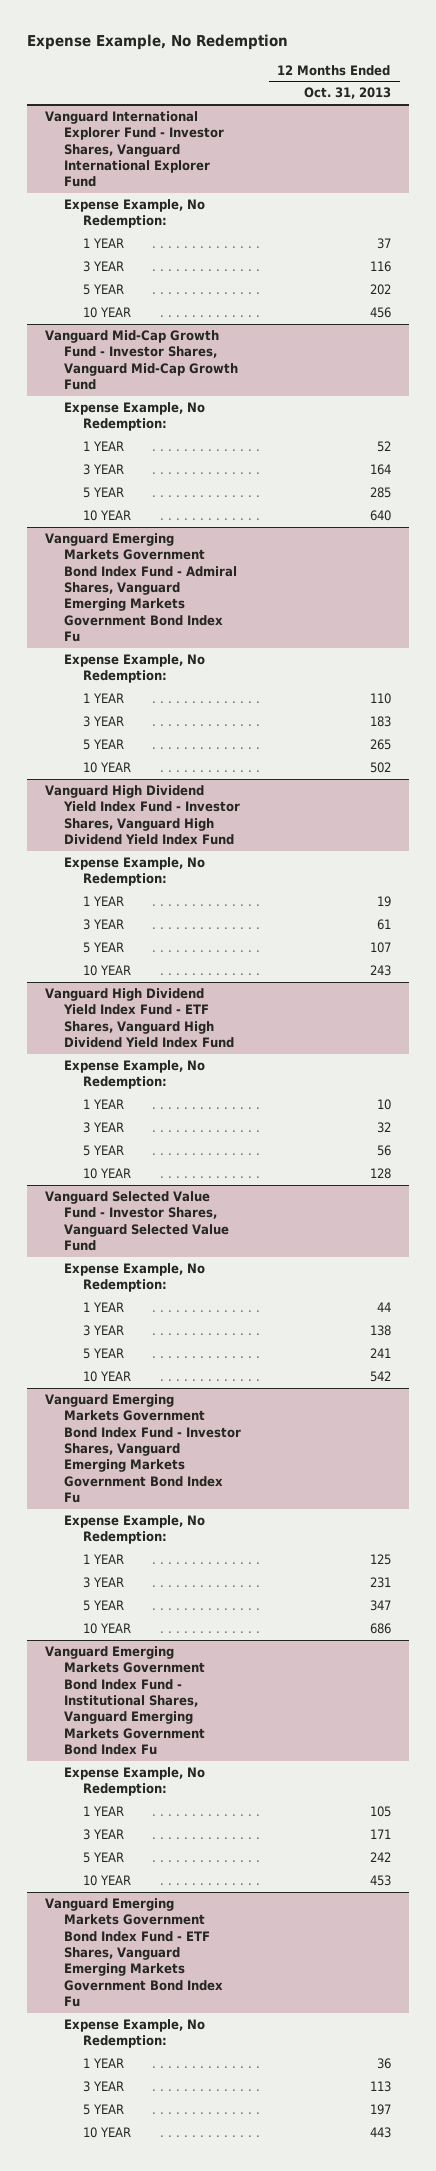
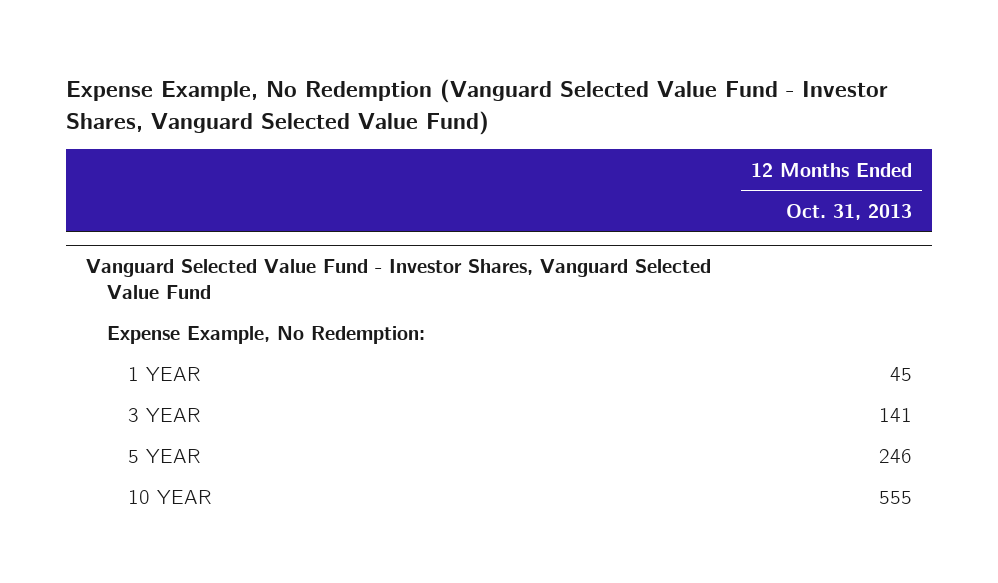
- Expense Example, No Redemption
+ Expense Example, No Redemption (Vanguard Selected Value Fund - Investor Shares, Vanguard Selected Value Fund)
- Vanguard International Explorer Fund - Investor Shares, Vanguard International Explorer Fund
- Expense Example, No Redemption:
- 1 YEAR | 37
- 3 YEAR | 116
- 5 YEAR | 202
- 10 YEAR | 456
- Vanguard Mid-Cap Growth Fund - Investor Shares, Vanguard Mid-Cap Growth Fund
- Expense Example, No Redemption:
- 1 YEAR | 52
- 3 YEAR | 164
- 5 YEAR | 285
- 10 YEAR | 640
- Vanguard Emerging Markets Government Bond Index Fund - Admiral Shares, Vanguard Emerging Markets Government Bond Index Fu
- Expense Example, No Redemption:
- 1 YEAR | 110
- 3 YEAR | 183
- 5 YEAR | 265
- 10 YEAR | 502
- Vanguard High Dividend Yield Index Fund - Investor Shares, Vanguard High Dividend Yield Index Fund
- Expense Example, No Redemption:
- 1 YEAR | 19
- 3 YEAR | 61
- 5 YEAR | 107
- 10 YEAR | 243
- Vanguard High Dividend Yield Index Fund - ETF Shares, Vanguard High Dividend Yield Index Fund
- Expense Example, No Redemption:
- 1 YEAR | 10
- 3 YEAR | 32
- 5 YEAR | 56
- 10 YEAR | 128
@ Vanguard Selected Value Fund - Investor Shares, Vanguard Selected Value Fund
- 1 YEAR | 44
- 3 YEAR | 138
- 5 YEAR | 241
- 10 YEAR | 542
- Vanguard Emerging Markets Government Bond Index Fund - Investor Shares, Vanguard Emerging Markets Government Bond Index Fu
- Expense Example, No Redemption:
- 1 YEAR | 125
- 3 YEAR | 231
- 5 YEAR | 347
- 10 YEAR | 686
- Vanguard Emerging Markets Government Bond Index Fund - Institutional Shares, Vanguard Emerging Markets Government Bond Index Fu
- Expense Example, No Redemption:
- 1 YEAR | 105
- 3 YEAR | 171
- 5 YEAR | 242
- 10 YEAR | 453
- Vanguard Emerging Markets Government Bond Index Fund - ETF Shares, Vanguard Emerging Markets Government Bond Index Fu
- Expense Example, No Redemption:
- 1 YEAR | 36
- 3 YEAR | 113
- 5 YEAR | 197
- 10 YEAR | 443
@ Vanguard Selected Value Fund - Investor Shares, Vanguard Selected Value Fund
+ 1 YEAR | 45
+ 3 YEAR | 141
+ 5 YEAR | 246
+ 10 YEAR | 555

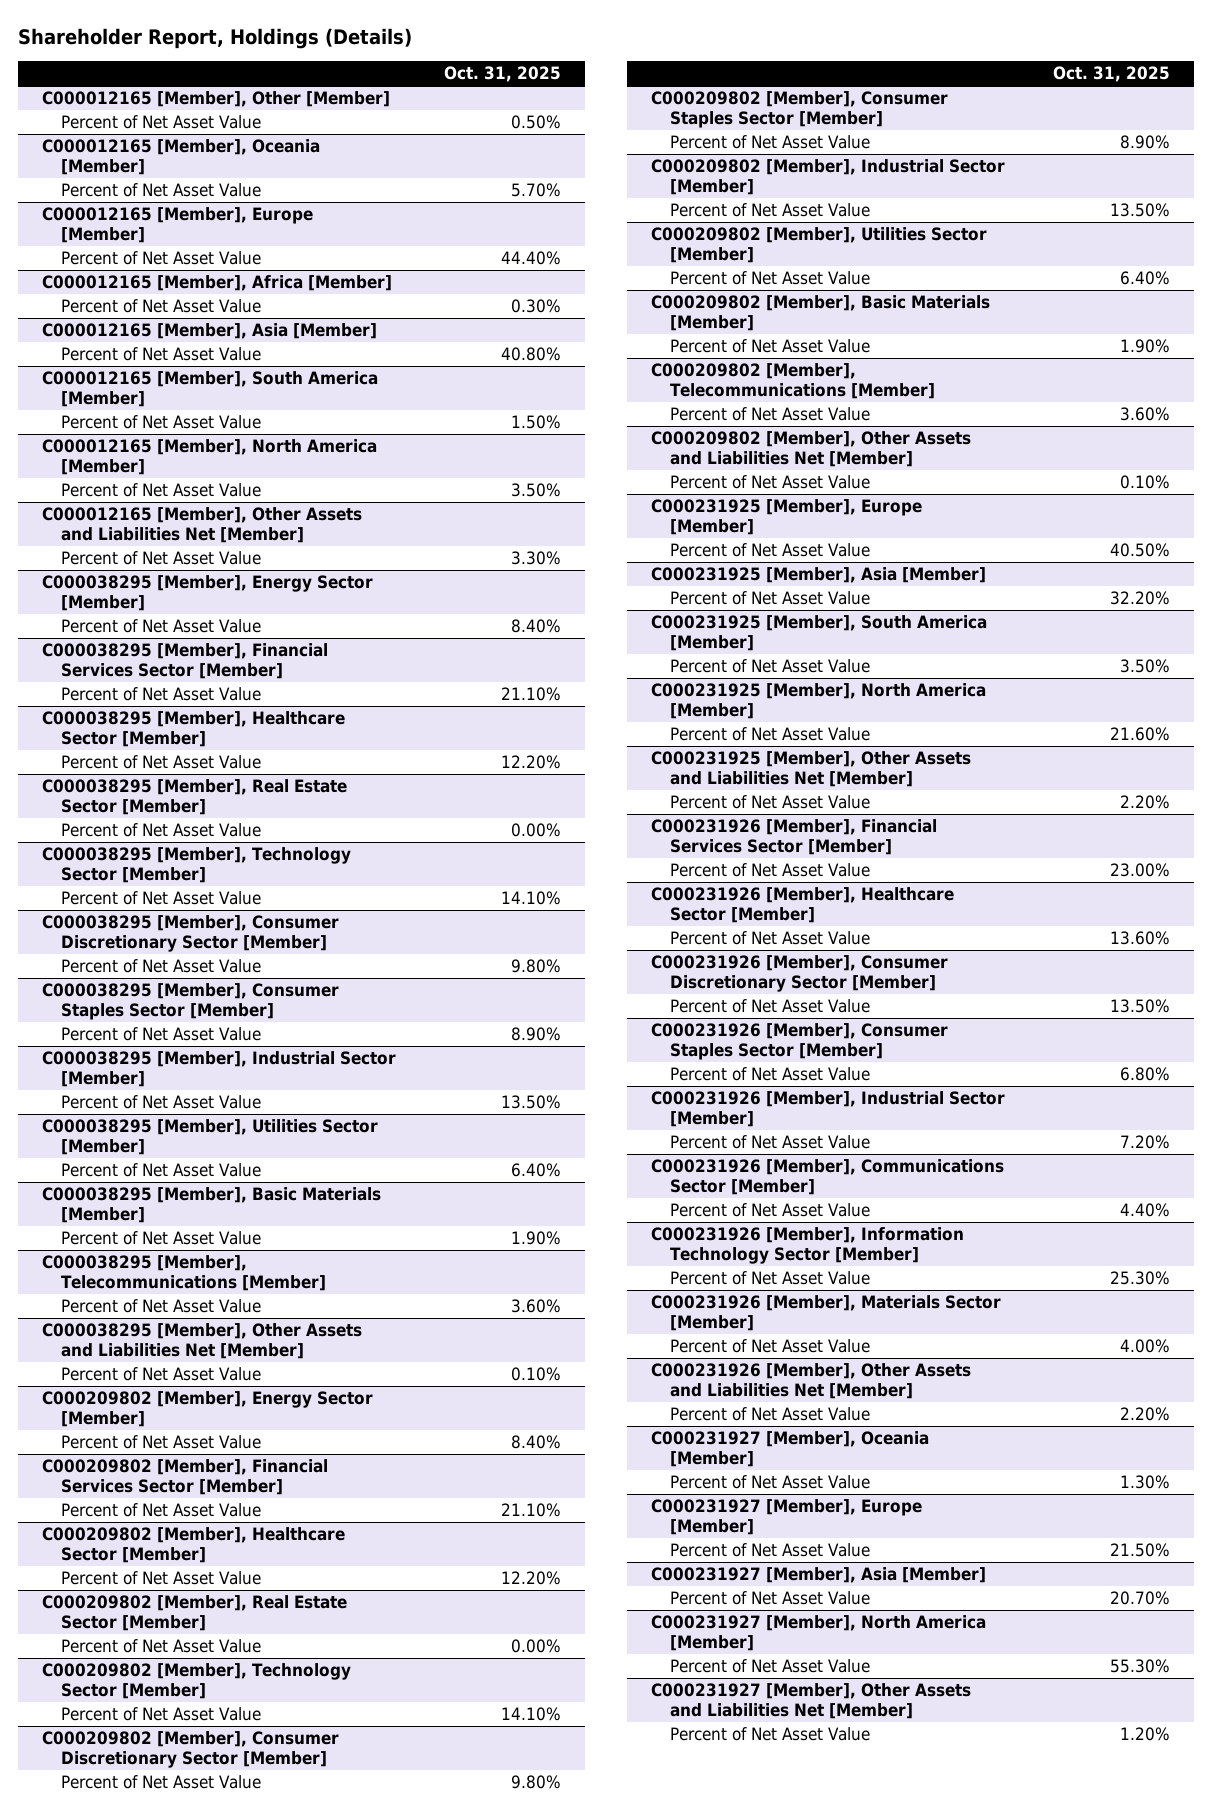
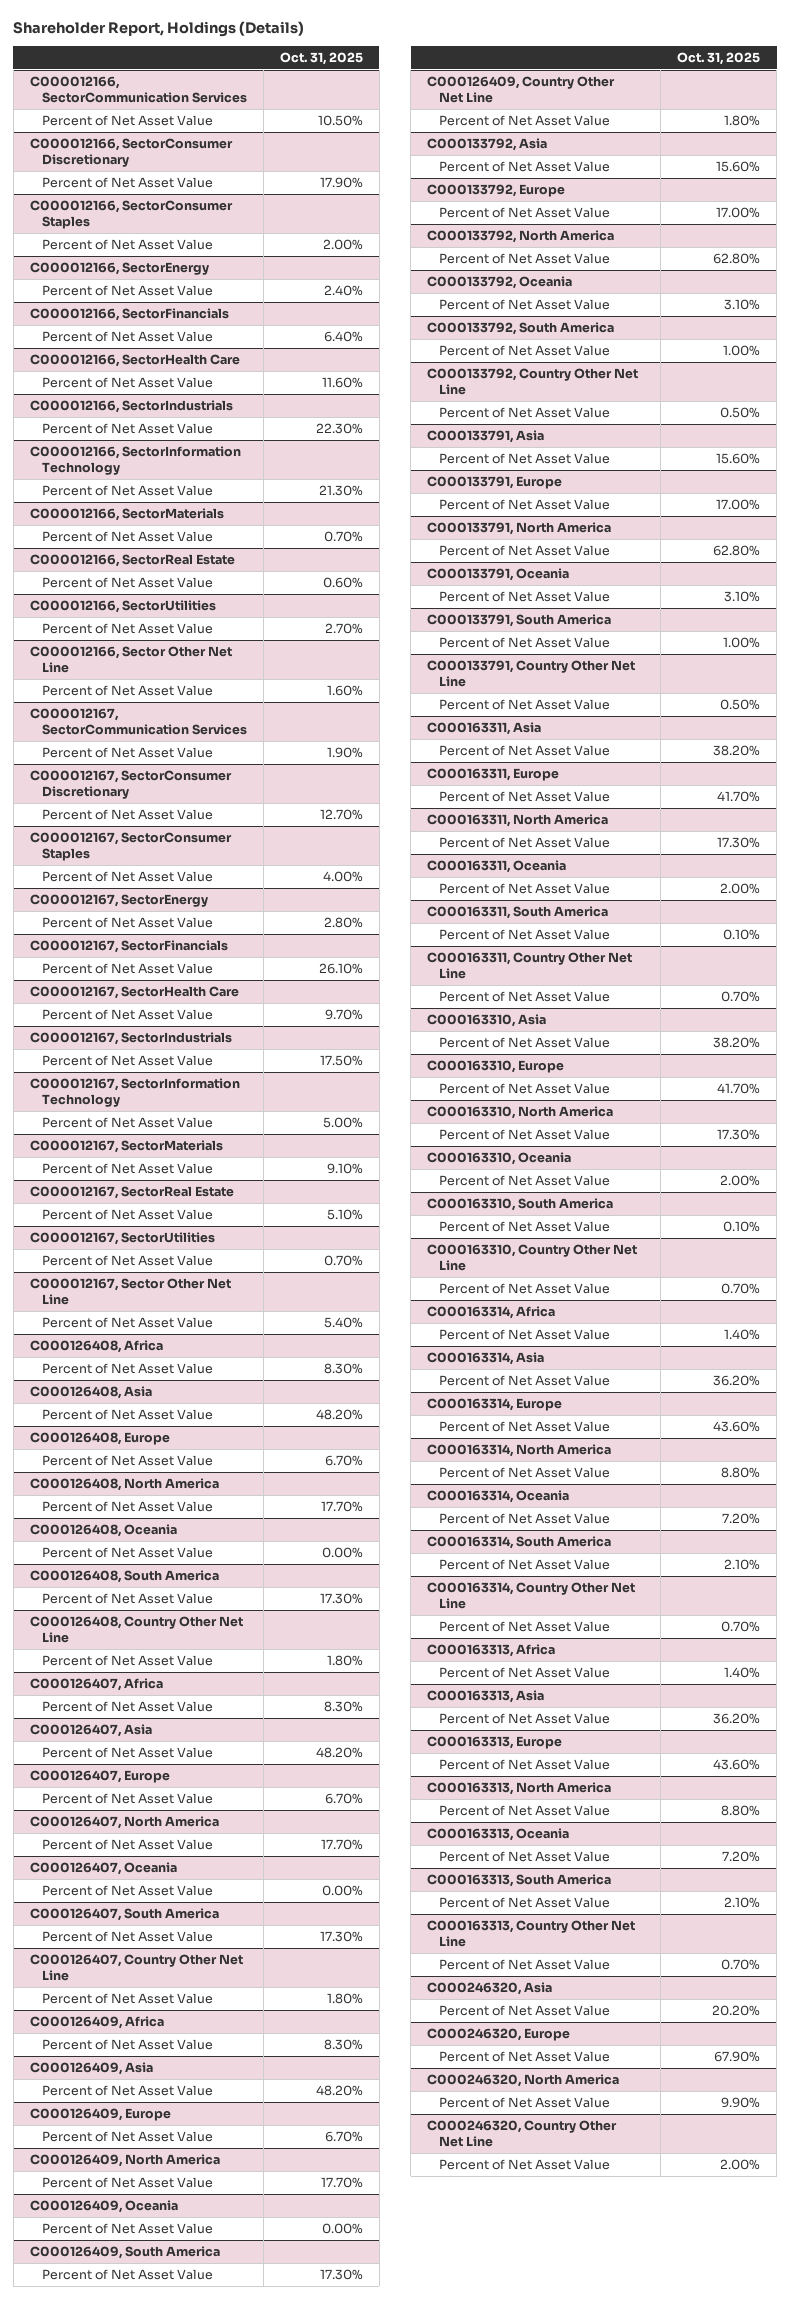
- C000012165 [Member], Other [Member]
- Percent of Net Asset Value | 0.50%
- C000012165 [Member], Oceania [Member]
- Percent of Net Asset Value | 5.70%
- C000012165 [Member], Europe [Member]
- Percent of Net Asset Value | 44.40%
- C000012165 [Member], Africa [Member]
- Percent of Net Asset Value | 0.30%
- C000012165 [Member], Asia [Member]
- Percent of Net Asset Value | 40.80%
- C000012165 [Member], South America [Member]
- Percent of Net Asset Value | 1.50%
- C000012165 [Member], North America [Member]
- Percent of Net Asset Value | 3.50%
- C000012165 [Member], Other Assets and Liabilities Net [Member]
- Percent of Net Asset Value | 3.30%
- C000038295 [Member], Energy Sector [Member]
- Percent of Net Asset Value | 8.40%
- C000038295 [Member], Financial Services Sector [Member]
- Percent of Net Asset Value | 21.10%
- C000038295 [Member], Healthcare Sector [Member]
- Percent of Net Asset Value | 12.20%
- C000038295 [Member], Real Estate Sector [Member]
- Percent of Net Asset Value | 0.00%
- C000038295 [Member], Technology Sector [Member]
- Percent of Net Asset Value | 14.10%
- C000038295 [Member], Consumer Discretionary Sector [Member]
- Percent of Net Asset Value | 9.80%
- C000038295 [Member], Consumer Staples Sector [Member]
- Percent of Net Asset Value | 8.90%
- C000038295 [Member], Industrial Sector [Member]
- Percent of Net Asset Value | 13.50%
- C000038295 [Member], Utilities Sector [Member]
+ C000012166, SectorCommunication Services
+ Percent of Net Asset Value | 10.50%
+ C000012166, SectorConsumer Discretionary
+ Percent of Net Asset Value | 17.90%
+ C000012166, SectorConsumer Staples
+ Percent of Net Asset Value | 2.00%
+ C000012166, SectorEnergy
+ Percent of Net Asset Value | 2.40%
+ C000012166, SectorFinancials
- C000038295 [Member], Basic Materials [Member]
+ C000012166, SectorHealth Care
+ Percent of Net Asset Value | 11.60%
+ C000012166, SectorIndustrials
+ Percent of Net Asset Value | 22.30%
+ C000012166, SectorInformation Technology
+ Percent of Net Asset Value | 21.30%
+ C000012166, SectorMaterials
+ Percent of Net Asset Value | 0.70%
+ C000012166, SectorReal Estate
+ Percent of Net Asset Value | 0.60%
+ C000012166, SectorUtilities
+ Percent of Net Asset Value | 2.70%
+ C000012166, Sector Other Net Line
+ Percent of Net Asset Value | 1.60%
+ C000012167, SectorCommunication Services
- C000038295 [Member], Telecommunications [Member]
- Percent of Net Asset Value | 3.60%
- C000038295 [Member], Other Assets and Liabilities Net [Member]
- Percent of Net Asset Value | 0.10%
- C000209802 [Member], Energy Sector [Member]
- Percent of Net Asset Value | 8.40%
- C000209802 [Member], Financial Services Sector [Member]
- Percent of Net Asset Value | 21.10%
- C000209802 [Member], Healthcare Sector [Member]
- Percent of Net Asset Value | 12.20%
- C000209802 [Member], Real Estate Sector [Member]
+ C000012167, SectorConsumer Discretionary
+ Percent of Net Asset Value | 12.70%
+ C000012167, SectorConsumer Staples
+ Percent of Net Asset Value | 4.00%
+ C000012167, SectorEnergy
+ Percent of Net Asset Value | 2.80%
+ C000012167, SectorFinancials
+ Percent of Net Asset Value | 26.10%
+ C000012167, SectorHealth Care
+ Percent of Net Asset Value | 9.70%
+ C000012167, SectorIndustrials
+ Percent of Net Asset Value | 17.50%
+ C000012167, SectorInformation Technology
+ Percent of Net Asset Value | 5.00%
+ C000012167, SectorMaterials
+ Percent of Net Asset Value | 9.10%
+ C000012167, SectorReal Estate
+ Percent of Net Asset Value | 5.10%
+ C000012167, SectorUtilities
+ Percent of Net Asset Value | 0.70%
+ C000012167, Sector Other Net Line
+ Percent of Net Asset Value | 5.40%
+ C000126408, Africa
+ Percent of Net Asset Value | 8.30%
+ C000126408, Asia
+ Percent of Net Asset Value | 48.20%
+ C000126408, Europe
+ Percent of Net Asset Value | 6.70%
+ C000126408, North America
+ Percent of Net Asset Value | 17.70%
+ C000126408, Oceania
- C000209802 [Member], Technology Sector [Member]
- Percent of Net Asset Value | 14.10%
- C000209802 [Member], Consumer Discretionary Sector [Member]
- Percent of Net Asset Value | 9.80%
- C000209802 [Member], Consumer Staples Sector [Member]
- Percent of Net Asset Value | 8.90%
- C000209802 [Member], Industrial Sector [Member]
- Percent of Net Asset Value | 13.50%
- C000209802 [Member], Utilities Sector [Member]
- Percent of Net Asset Value | 6.40%
- C000209802 [Member], Basic Materials [Member]
- Percent of Net Asset Value | 1.90%
- C000209802 [Member], Telecommunications [Member]
- Percent of Net Asset Value | 3.60%
- C000209802 [Member], Other Assets and Liabilities Net [Member]
+ C000126408, South America
+ Percent of Net Asset Value | 17.30%
+ C000126408, Country Other Net Line
+ Percent of Net Asset Value | 1.80%
+ C000126407, Africa
+ Percent of Net Asset Value | 8.30%
+ C000126407, Asia
+ Percent of Net Asset Value | 48.20%
+ C000126407, Europe
+ Percent of Net Asset Value | 6.70%
+ C000126407, North America
+ Percent of Net Asset Value | 17.70%
+ C000126407, Oceania
+ Percent of Net Asset Value | 0.00%
+ C000126407, South America
+ Percent of Net Asset Value | 17.30%
+ C000126407, Country Other Net Line
+ Percent of Net Asset Value | 1.80%
+ C000126409, Africa
+ Percent of Net Asset Value | 8.30%
+ C000126409, Asia
+ Percent of Net Asset Value | 48.20%
+ C000126409, Europe
+ Percent of Net Asset Value | 6.70%
+ C000126409, North America
+ Percent of Net Asset Value | 17.70%
+ C000126409, Oceania
+ Percent of Net Asset Value | 0.00%
+ C000126409, South America
+ Percent of Net Asset Value | 17.30%
+ C000126409, Country Other Net Line
+ Percent of Net Asset Value | 1.80%
+ C000133792, Asia
+ Percent of Net Asset Value | 15.60%
+ C000133792, Europe
+ Percent of Net Asset Value | 17.00%
+ C000133792, North America
+ Percent of Net Asset Value | 62.80%
+ C000133792, Oceania
+ Percent of Net Asset Value | 3.10%
+ C000133792, South America
+ Percent of Net Asset Value | 1.00%
+ C000133792, Country Other Net Line
+ Percent of Net Asset Value | 0.50%
+ C000133791, Asia
+ Percent of Net Asset Value | 15.60%
+ C000133791, Europe
+ Percent of Net Asset Value | 17.00%
+ C000133791, North America
+ Percent of Net Asset Value | 62.80%
+ C000133791, Oceania
+ Percent of Net Asset Value | 3.10%
+ C000133791, South America
+ Percent of Net Asset Value | 1.00%
+ C000133791, Country Other Net Line
+ Percent of Net Asset Value | 0.50%
+ C000163311, Asia
+ Percent of Net Asset Value | 38.20%
+ C000163311, Europe
+ Percent of Net Asset Value | 41.70%
+ C000163311, North America
+ Percent of Net Asset Value | 17.30%
+ C000163311, Oceania
+ Percent of Net Asset Value | 2.00%
+ C000163311, South America
- C000231925 [Member], Europe [Member]
- Percent of Net Asset Value | 40.50%
- C000231925 [Member], Asia [Member]
- Percent of Net Asset Value | 32.20%
- C000231925 [Member], South America [Member]
- Percent of Net Asset Value | 3.50%
- C000231925 [Member], North America [Member]
- Percent of Net Asset Value | 21.60%
- C000231925 [Member], Other Assets and Liabilities Net [Member]
- Percent of Net Asset Value | 2.20%
- C000231926 [Member], Financial Services Sector [Member]
- Percent of Net Asset Value | 23.00%
- C000231926 [Member], Healthcare Sector [Member]
- Percent of Net Asset Value | 13.60%
- C000231926 [Member], Consumer Discretionary Sector [Member]
- Percent of Net Asset Value | 13.50%
- C000231926 [Member], Consumer Staples Sector [Member]
- Percent of Net Asset Value | 6.80%
- C000231926 [Member], Industrial Sector [Member]
+ C000163311, Country Other Net Line
+ Percent of Net Asset Value | 0.70%
+ C000163310, Asia
+ Percent of Net Asset Value | 38.20%
+ C000163310, Europe
+ Percent of Net Asset Value | 41.70%
+ C000163310, North America
+ Percent of Net Asset Value | 17.30%
+ C000163310, Oceania
+ Percent of Net Asset Value | 2.00%
+ C000163310, South America
+ Percent of Net Asset Value | 0.10%
+ C000163310, Country Other Net Line
+ Percent of Net Asset Value | 0.70%
+ C000163314, Africa
+ Percent of Net Asset Value | 1.40%
+ C000163314, Asia
+ Percent of Net Asset Value | 36.20%
+ C000163314, Europe
+ Percent of Net Asset Value | 43.60%
+ C000163314, North America
+ Percent of Net Asset Value | 8.80%
+ C000163314, Oceania
- C000231926 [Member], Communications Sector [Member]
- Percent of Net Asset Value | 4.40%
- C000231926 [Member], Information Technology Sector [Member]
- Percent of Net Asset Value | 25.30%
- C000231926 [Member], Materials Sector [Member]
- Percent of Net Asset Value | 4.00%
- C000231926 [Member], Other Assets and Liabilities Net [Member]
- Percent of Net Asset Value | 2.20%
- C000231927 [Member], Oceania [Member]
- Percent of Net Asset Value | 1.30%
- C000231927 [Member], Europe [Member]
- Percent of Net Asset Value | 21.50%
- C000231927 [Member], Asia [Member]
- Percent of Net Asset Value | 20.70%
- C000231927 [Member], North America [Member]
- Percent of Net Asset Value | 55.30%
- C000231927 [Member], Other Assets and Liabilities Net [Member]
- Percent of Net Asset Value | 1.20%
+ C000163314, South America
+ Percent of Net Asset Value | 2.10%
+ C000163314, Country Other Net Line
+ Percent of Net Asset Value | 0.70%
+ C000163313, Africa
+ Percent of Net Asset Value | 1.40%
+ C000163313, Asia
+ Percent of Net Asset Value | 36.20%
+ C000163313, Europe
+ Percent of Net Asset Value | 43.60%
+ C000163313, North America
+ Percent of Net Asset Value | 8.80%
+ C000163313, Oceania
+ Percent of Net Asset Value | 7.20%
+ C000163313, South America
+ Percent of Net Asset Value | 2.10%
+ C000163313, Country Other Net Line
+ Percent of Net Asset Value | 0.70%
+ C000246320, Asia
+ Percent of Net Asset Value | 20.20%
+ C000246320, Europe
+ Percent of Net Asset Value | 67.90%
+ C000246320, North America
+ Percent of Net Asset Value | 9.90%
+ C000246320, Country Other Net Line
+ Percent of Net Asset Value | 2.00%

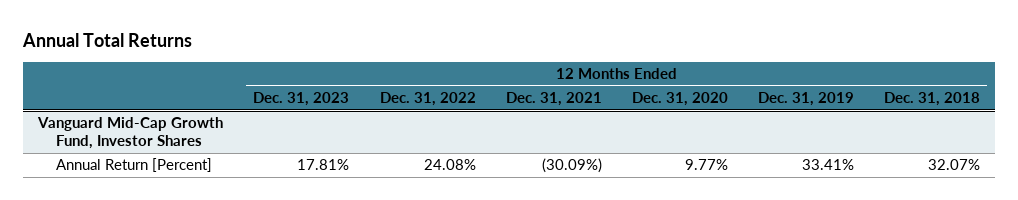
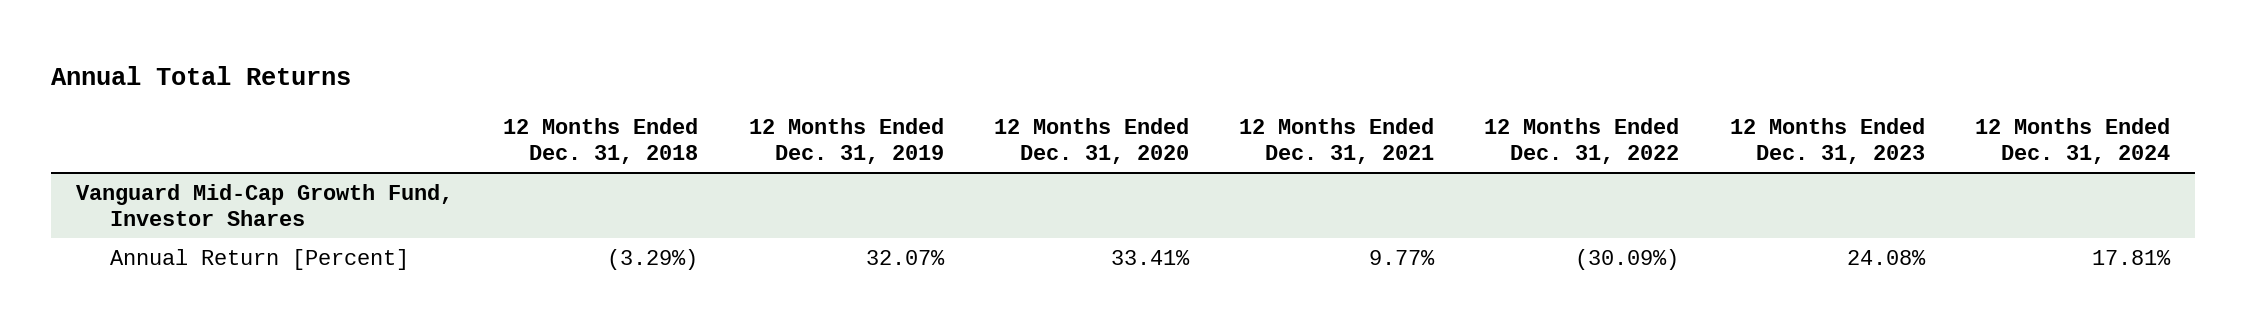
- | 12 Months Ended Dec. 31, 2023 | 12 Months Ended Dec. 31, 2022 | 12 Months Ended Dec. 31, 2021 | 12 Months Ended Dec. 31, 2020 | 12 Months Ended Dec. 31, 2019 | 12 Months Ended Dec. 31, 2018
+ | 12 Months Ended Dec. 31, 2018 | 12 Months Ended Dec. 31, 2019 | 12 Months Ended Dec. 31, 2020 | 12 Months Ended Dec. 31, 2021 | 12 Months Ended Dec. 31, 2022 | 12 Months Ended Dec. 31, 2023 | 12 Months Ended Dec. 31, 2024
@ Vanguard Mid-Cap Growth Fund, Investor Shares
- Annual Return [Percent] | 17.81% | 24.08% | (30.09%) | 9.77% | 33.41% | 32.07%
+ Annual Return [Percent] | (3.29%) | 32.07% | 33.41% | 9.77% | (30.09%) | 24.08% | 17.81%

